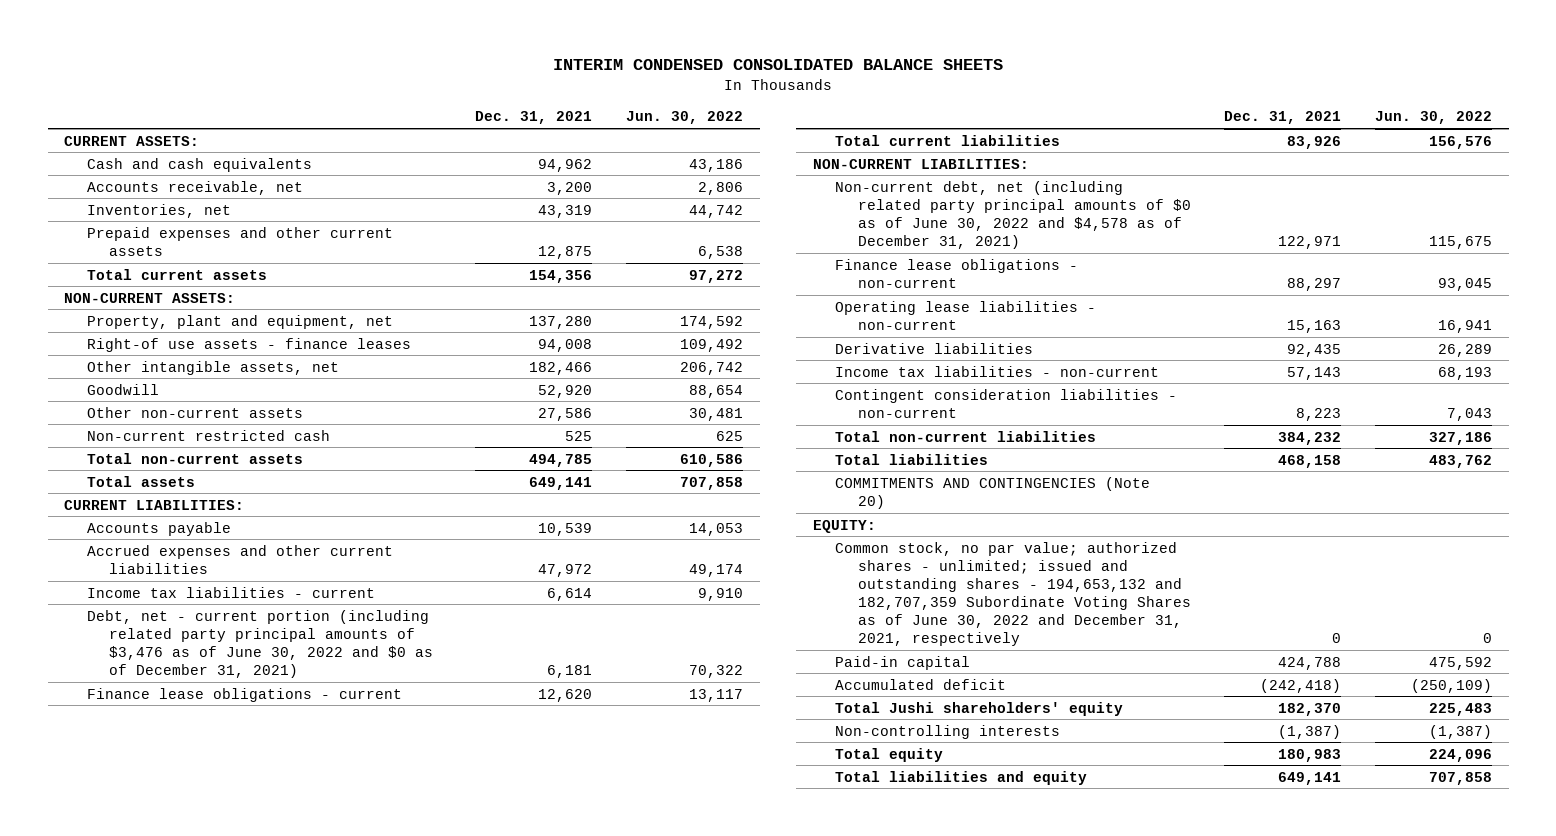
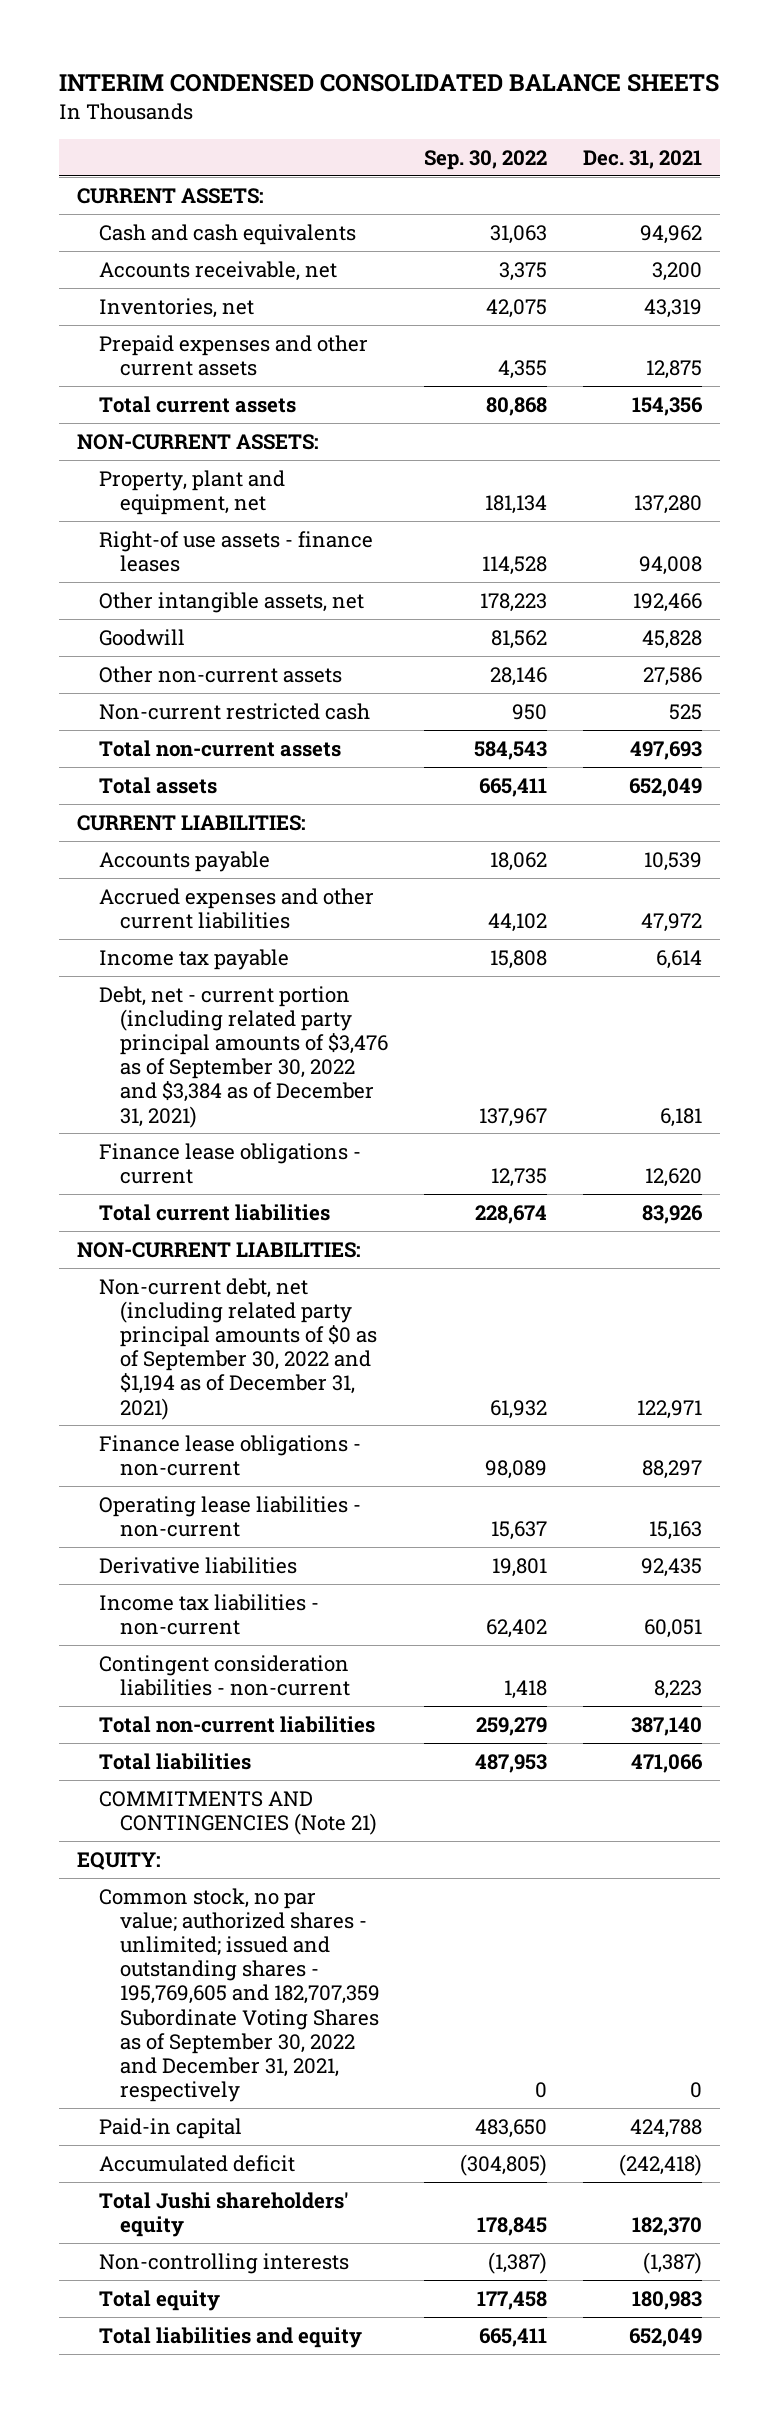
- | Dec. 31, 2021 | Jun. 30, 2022
+ | Sep. 30, 2022 | Dec. 31, 2021
- Other intangible assets, net | 182,466 | 206,742
- Goodwill | 52,920 | 88,654
+ Other intangible assets, net | 178,223 | 192,466
+ Goodwill | 81,562 | 45,828
- Total non-current assets | 494,785 | 610,586
- Total assets | 649,141 | 707,858
+ Total non-current assets | 584,543 | 497,693
+ Total assets | 665,411 | 652,049
- Income tax liabilities - current | 6,614 | 9,910
- Debt, net - current portion (including related party principal amounts of $3,476 as of June 30, 2022 and $0 as of December 31, 2021) | 6,181 | 70,322
+ Income tax payable | 15,808 | 6,614
+ Debt, net - current portion (including related party principal amounts of $3,476 as of September 30, 2022 and $3,384 as of December 31, 2021) | 137,967 | 6,181
- Non-current debt, net (including related party principal amounts of $0 as of June 30, 2022 and $4,578 as of December 31, 2021) | 122,971 | 115,675
+ Non-current debt, net (including related party principal amounts of $0 as of September 30, 2022 and $1,194 as of December 31, 2021) | 61,932 | 122,971
- Income tax liabilities - non-current | 57,143 | 68,193
+ Income tax liabilities - non-current | 62,402 | 60,051
- Total non-current liabilities | 384,232 | 327,186
- Total liabilities | 468,158 | 483,762
- COMMITMENTS AND CONTINGENCIES (Note 20)
+ Total non-current liabilities | 259,279 | 387,140
+ Total liabilities | 487,953 | 471,066
+ COMMITMENTS AND CONTINGENCIES (Note 21)
- Common stock, no par value; authorized shares - unlimited; issued and outstanding shares - 194,653,132 and 182,707,359 Subordinate Voting Shares as of June 30, 2022 and December 31, 2021, respectively | 0 | 0
+ Common stock, no par value; authorized shares - unlimited; issued and outstanding shares - 195,769,605 and 182,707,359 Subordinate Voting Shares as of September 30, 2022 and December 31, 2021, respectively | 0 | 0
- Total liabilities and equity | 649,141 | 707,858
+ Total liabilities and equity | 665,411 | 652,049

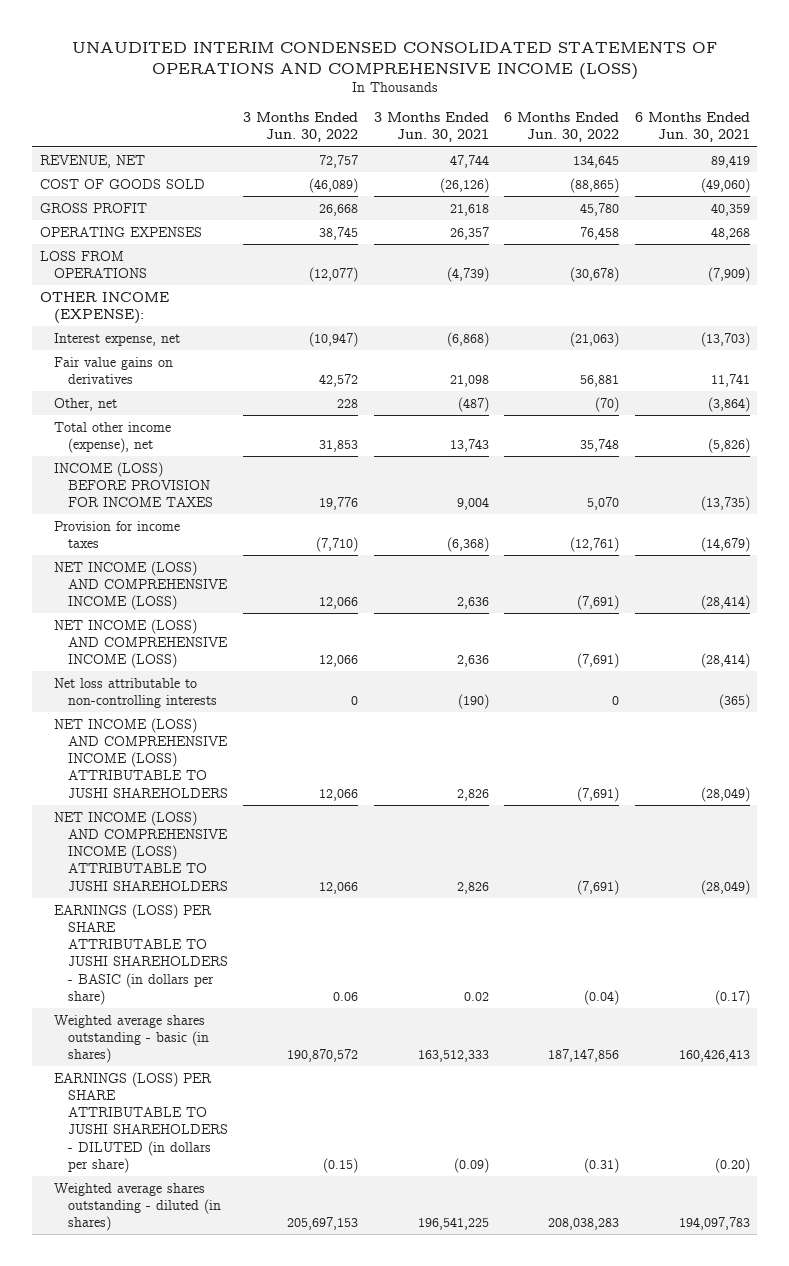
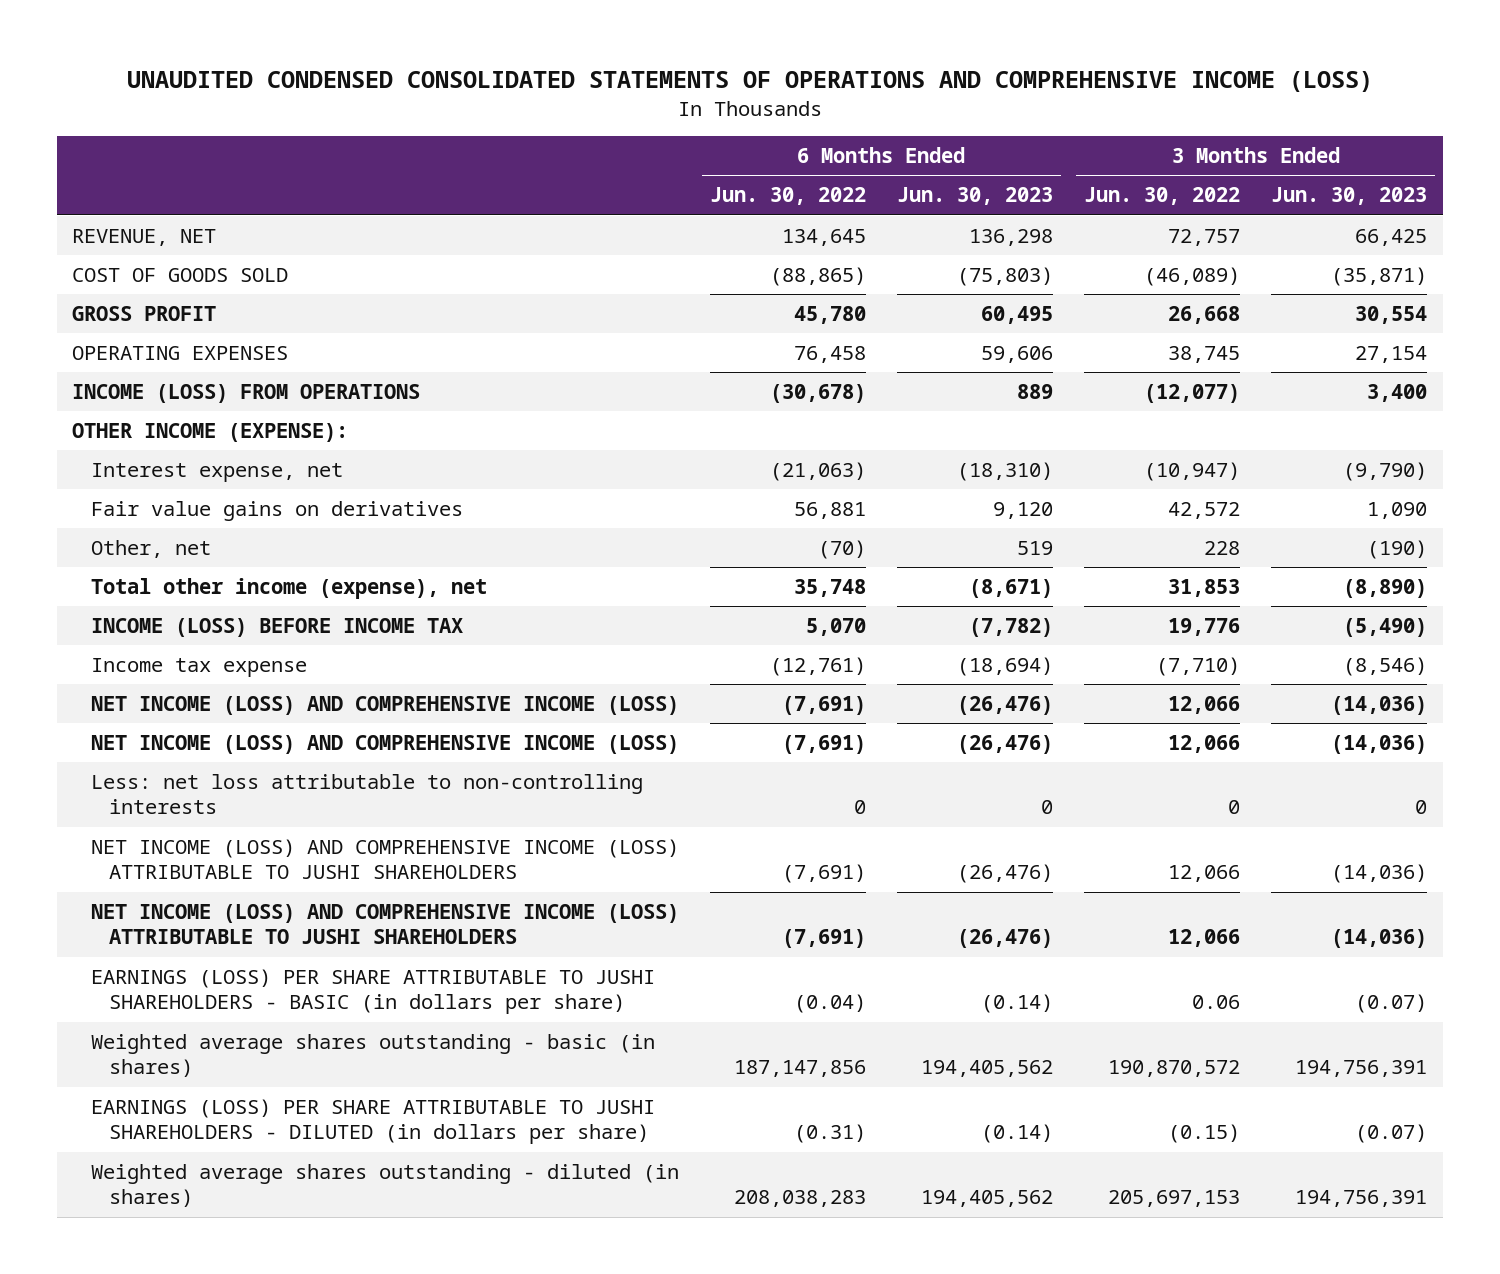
- UNAUDITED INTERIM CONDENSED CONSOLIDATED STATEMENTS OF OPERATIONS AND COMPREHENSIVE INCOME (LOSS)
+ UNAUDITED CONDENSED CONSOLIDATED STATEMENTS OF OPERATIONS AND COMPREHENSIVE INCOME (LOSS)
- | 3 Months Ended Jun. 30, 2022 | 3 Months Ended Jun. 30, 2021 | 6 Months Ended Jun. 30, 2022 | 6 Months Ended Jun. 30, 2021
+ | 6 Months Ended Jun. 30, 2022 | 6 Months Ended Jun. 30, 2023 | 3 Months Ended Jun. 30, 2022 | 3 Months Ended Jun. 30, 2023
- LOSS FROM OPERATIONS | (12,077) | (4,739) | (30,678) | (7,909)
+ INCOME (LOSS) FROM OPERATIONS | (30,678) | 889 | (12,077) | 3,400
- INCOME (LOSS) BEFORE PROVISION FOR INCOME TAXES | 19,776 | 9,004 | 5,070 | (13,735)
- Provision for income taxes | (7,710) | (6,368) | (12,761) | (14,679)
+ INCOME (LOSS) BEFORE INCOME TAX | 5,070 | (7,782) | 19,776 | (5,490)
+ Income tax expense | (12,761) | (18,694) | (7,710) | (8,546)
- Net loss attributable to non-controlling interests | 0 | (190) | 0 | (365)
+ Less: net loss attributable to non-controlling interests | 0 | 0 | 0 | 0

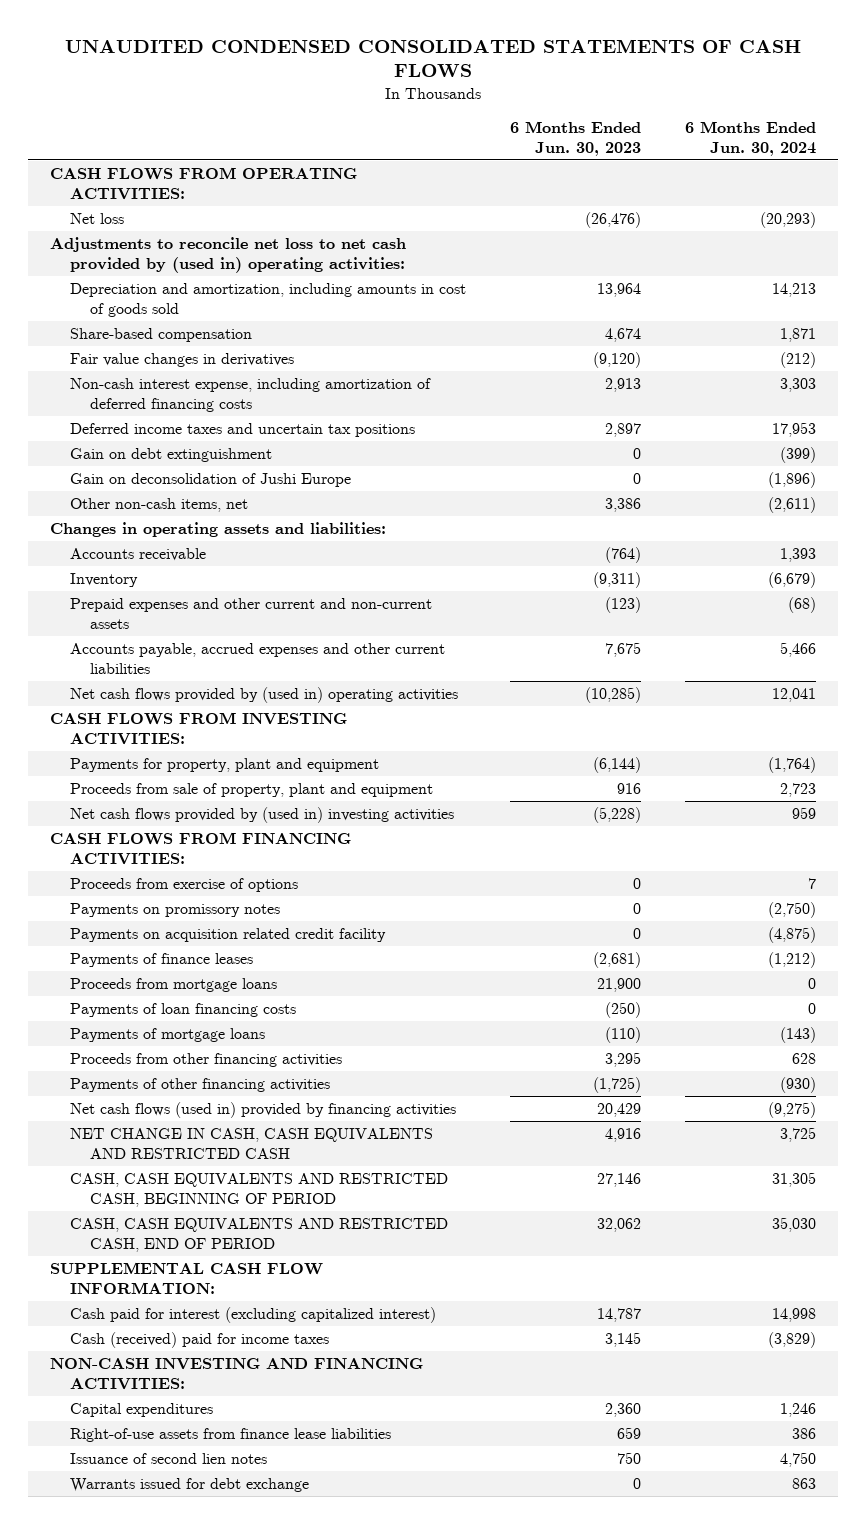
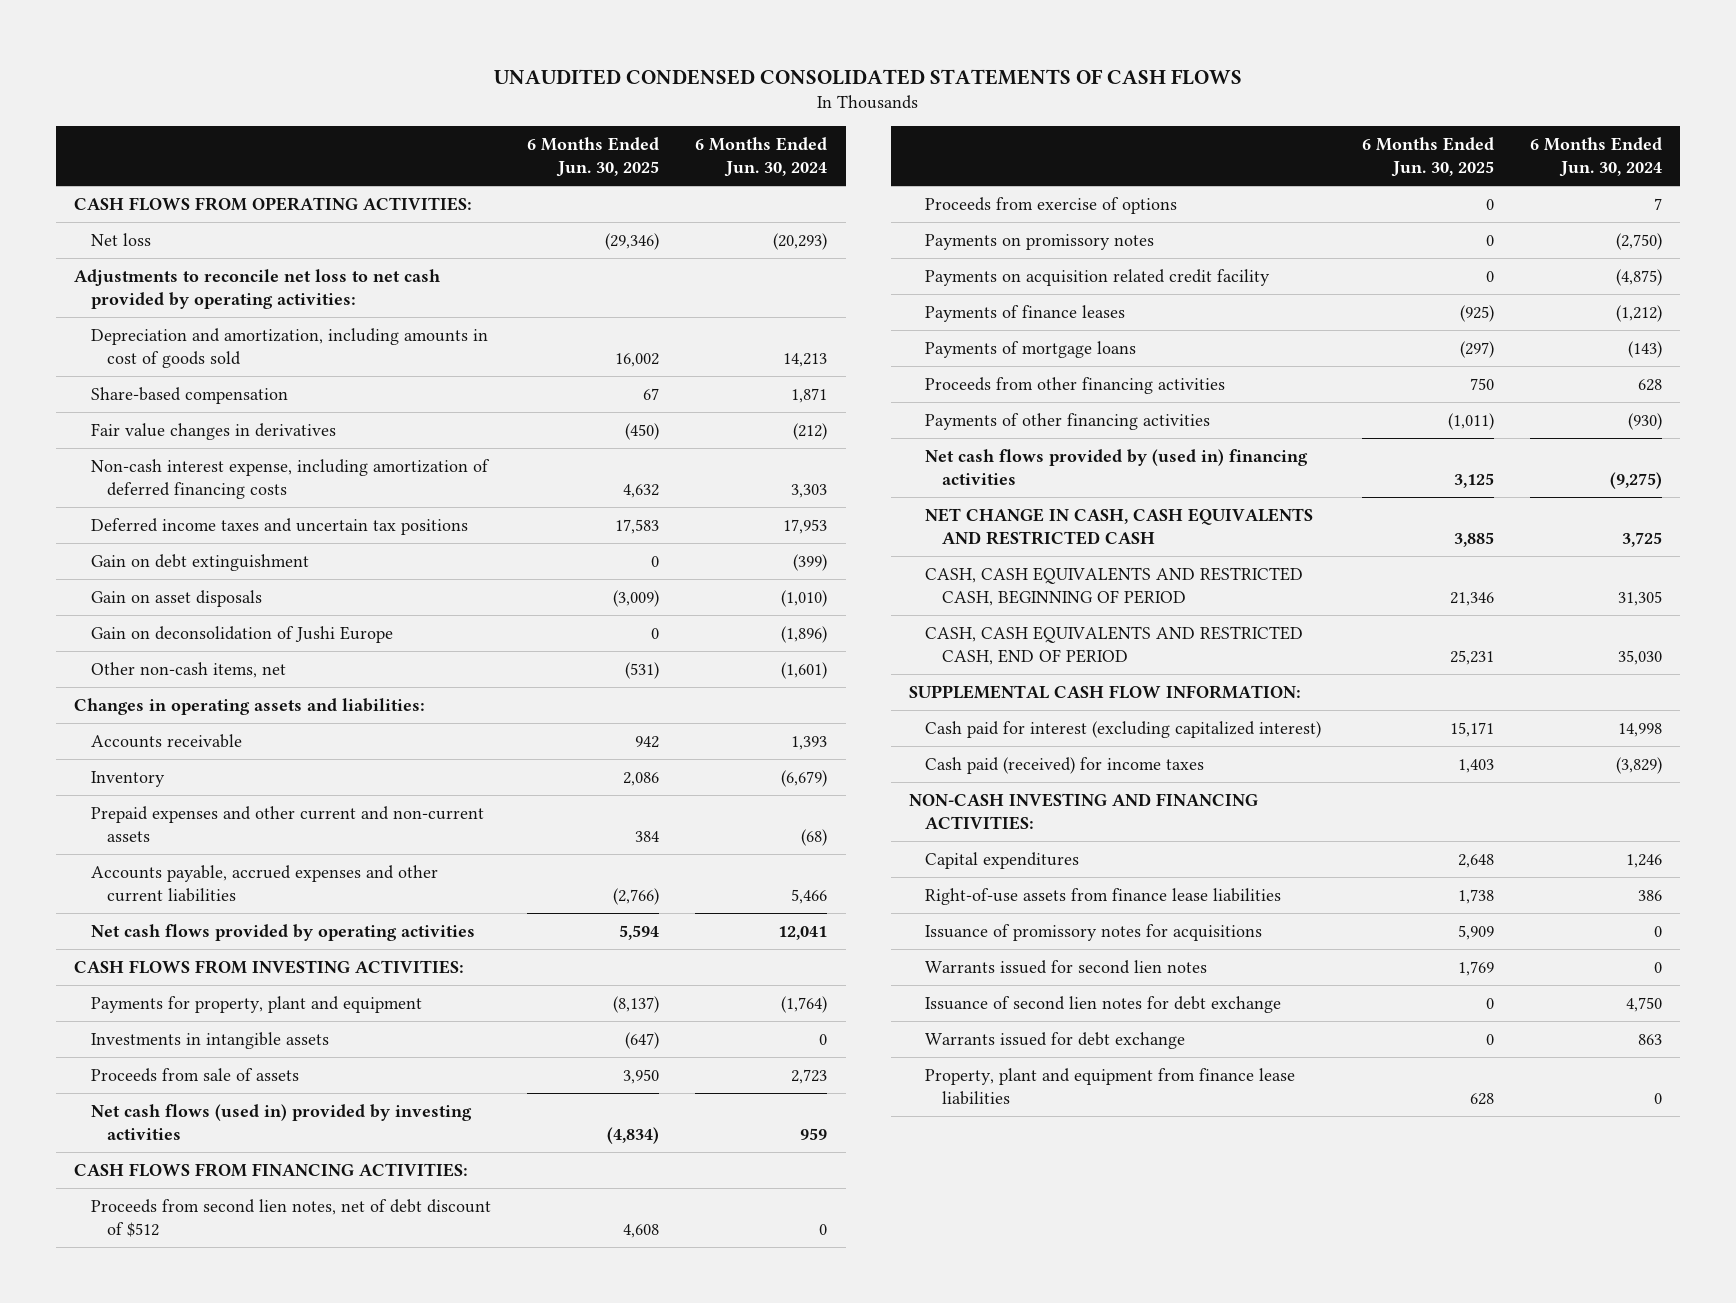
- | 6 Months Ended Jun. 30, 2023 | 6 Months Ended Jun. 30, 2024
+ | 6 Months Ended Jun. 30, 2025 | 6 Months Ended Jun. 30, 2024
- Adjustments to reconcile net loss to net cash provided by (used in) operating activities:
+ Adjustments to reconcile net loss to net cash provided by operating activities:
+ Gain on asset disposals | (3,009) | (1,010)
- Other non-cash items, net | 3,386 | (2,611)
+ Other non-cash items, net | (531) | (1,601)
- Net cash flows provided by (used in) operating activities | (10,285) | 12,041
+ Net cash flows provided by operating activities | 5,594 | 12,041
- Proceeds from sale of property, plant and equipment | 916 | 2,723
- Net cash flows provided by (used in) investing activities | (5,228) | 959
+ Investments in intangible assets | (647) | 0
+ Proceeds from sale of assets | 3,950 | 2,723
+ Net cash flows (used in) provided by investing activities | (4,834) | 959
+ Proceeds from second lien notes, net of debt discount of $512 | 4,608 | 0
- Proceeds from mortgage loans | 21,900 | 0
- Payments of loan financing costs | (250) | 0
- Net cash flows (used in) provided by financing activities | 20,429 | (9,275)
+ Net cash flows provided by (used in) financing activities | 3,125 | (9,275)
- Cash (received) paid for income taxes | 3,145 | (3,829)
+ Cash paid (received) for income taxes | 1,403 | (3,829)
- Issuance of second lien notes | 750 | 4,750
+ Issuance of promissory notes for acquisitions | 5,909 | 0
+ Warrants issued for second lien notes | 1,769 | 0
+ Issuance of second lien notes for debt exchange | 0 | 4,750
+ Property, plant and equipment from finance lease liabilities | 628 | 0

